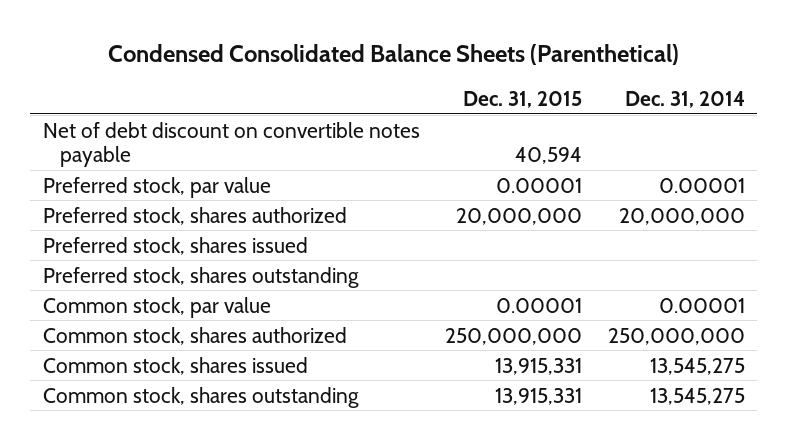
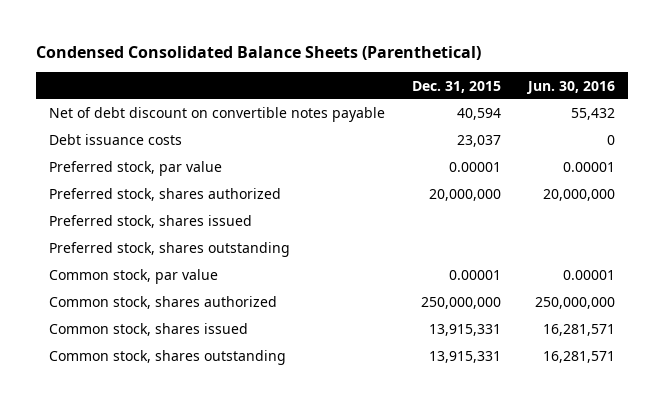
- | Dec. 31, 2015 | Dec. 31, 2014
+ | Dec. 31, 2015 | Jun. 30, 2016
+ Debt issuance costs | 23,037 | 0

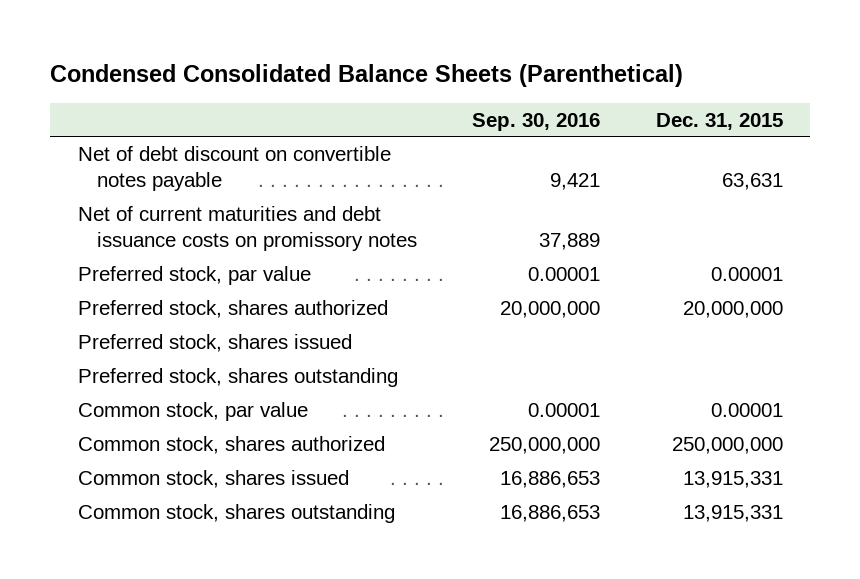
- | Dec. 31, 2015 | Jun. 30, 2016
+ | Sep. 30, 2016 | Dec. 31, 2015
- Net of debt discount on convertible notes payable | 40,594 | 55,432
- Debt issuance costs | 23,037 | 0
+ Net of debt discount on convertible notes payable | 9,421 | 63,631
+ Net of current maturities and debt issuance costs on promissory notes | 37,889 |

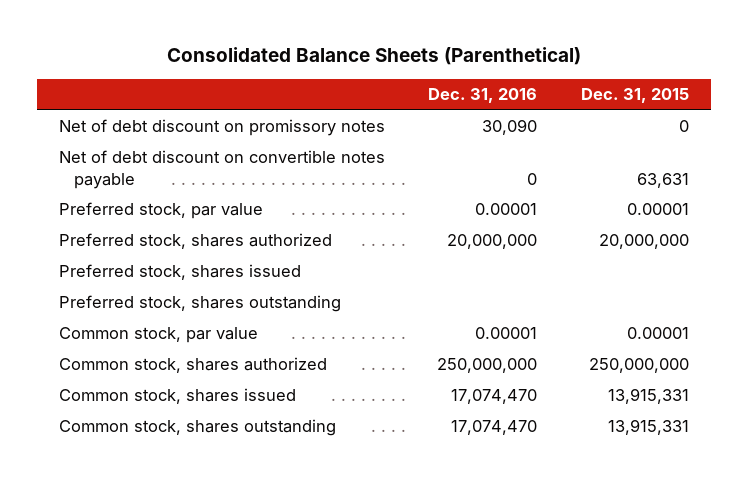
- Condensed Consolidated Balance Sheets (Parenthetical)
+ Consolidated Balance Sheets (Parenthetical)
- | Sep. 30, 2016 | Dec. 31, 2015
+ | Dec. 31, 2016 | Dec. 31, 2015
+ Net of debt discount on promissory notes | 30,090 | 0
- Net of current maturities and debt issuance costs on promissory notes | 37,889 |

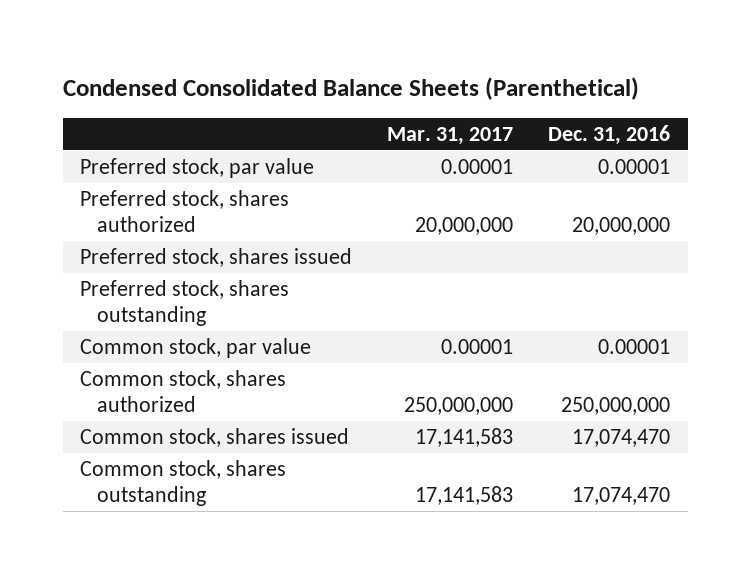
- Consolidated Balance Sheets (Parenthetical)
+ Condensed Consolidated Balance Sheets (Parenthetical)
- | Dec. 31, 2016 | Dec. 31, 2015
+ | Mar. 31, 2017 | Dec. 31, 2016
- Net of debt discount on promissory notes | 30,090 | 0
- Net of debt discount on convertible notes payable | 0 | 63,631

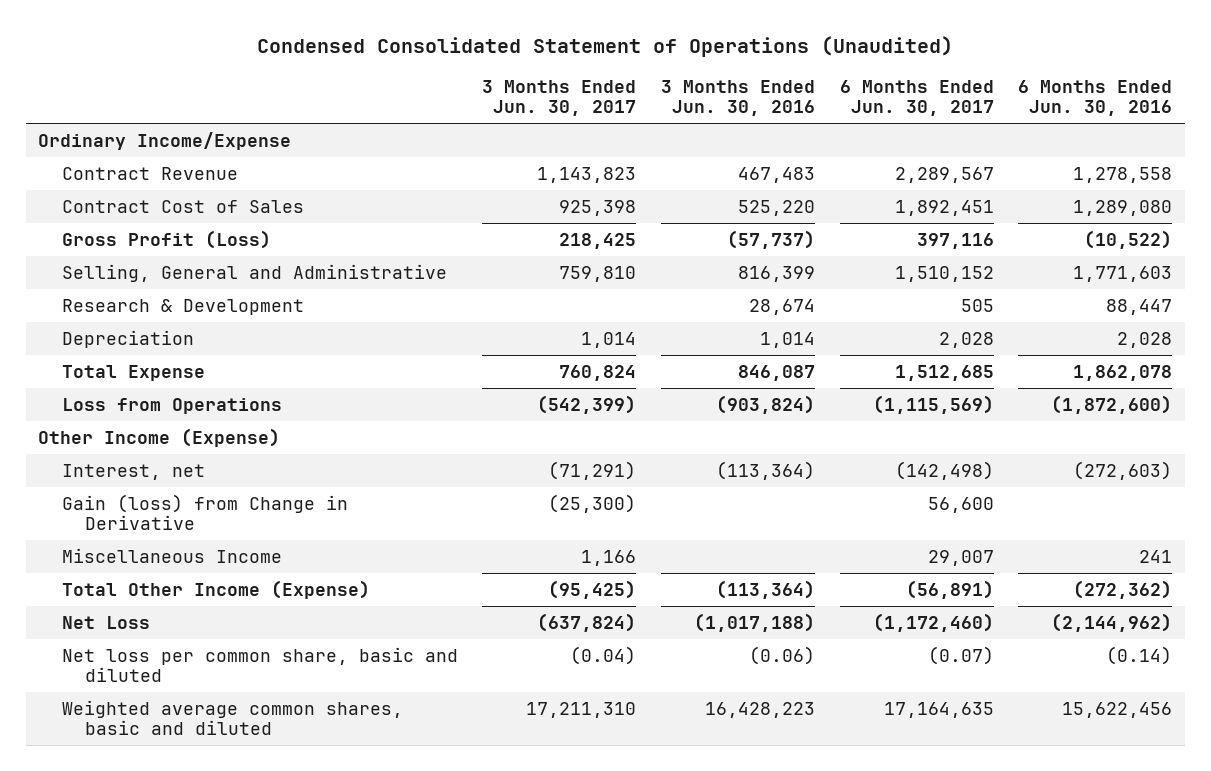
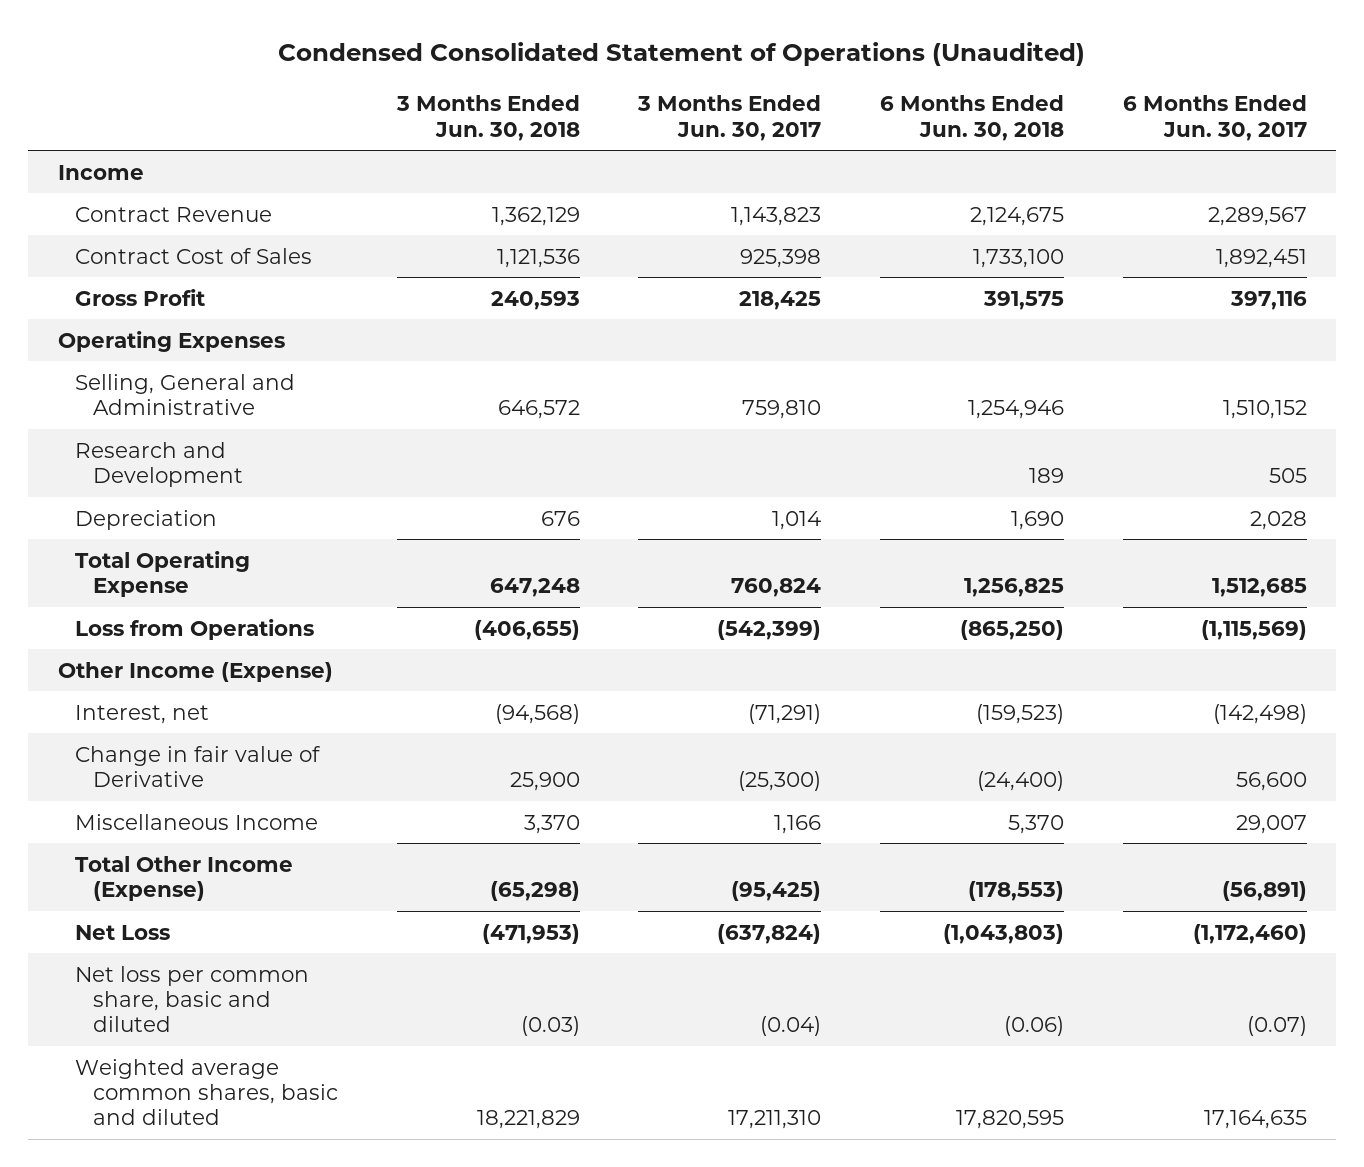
- | 3 Months Ended Jun. 30, 2017 | 3 Months Ended Jun. 30, 2016 | 6 Months Ended Jun. 30, 2017 | 6 Months Ended Jun. 30, 2016
+ | 3 Months Ended Jun. 30, 2018 | 3 Months Ended Jun. 30, 2017 | 6 Months Ended Jun. 30, 2018 | 6 Months Ended Jun. 30, 2017
- Ordinary Income/Expense
+ Income
- Gross Profit (Loss) | 218,425 | (57,737) | 397,116 | (10,522)
+ Gross Profit | 240,593 | 218,425 | 391,575 | 397,116
+ Operating Expenses
- Research & Development | | 28,674 | 505 | 88,447
+ Research and Development | | | 189 | 505
- Total Expense | 760,824 | 846,087 | 1,512,685 | 1,862,078
+ Total Operating Expense | 647,248 | 760,824 | 1,256,825 | 1,512,685
- Gain (loss) from Change in Derivative | (25,300) | | 56,600 |
+ Change in fair value of Derivative | 25,900 | (25,300) | (24,400) | 56,600

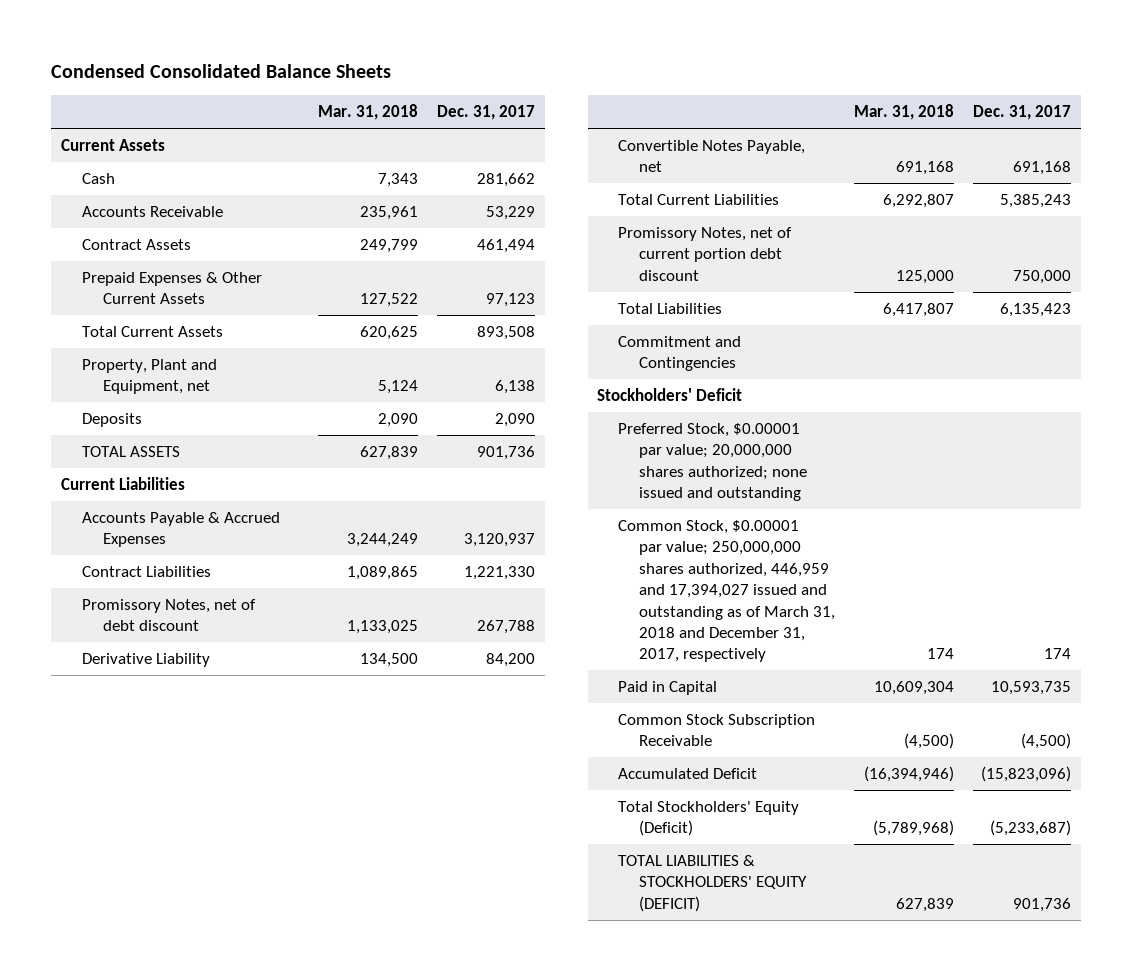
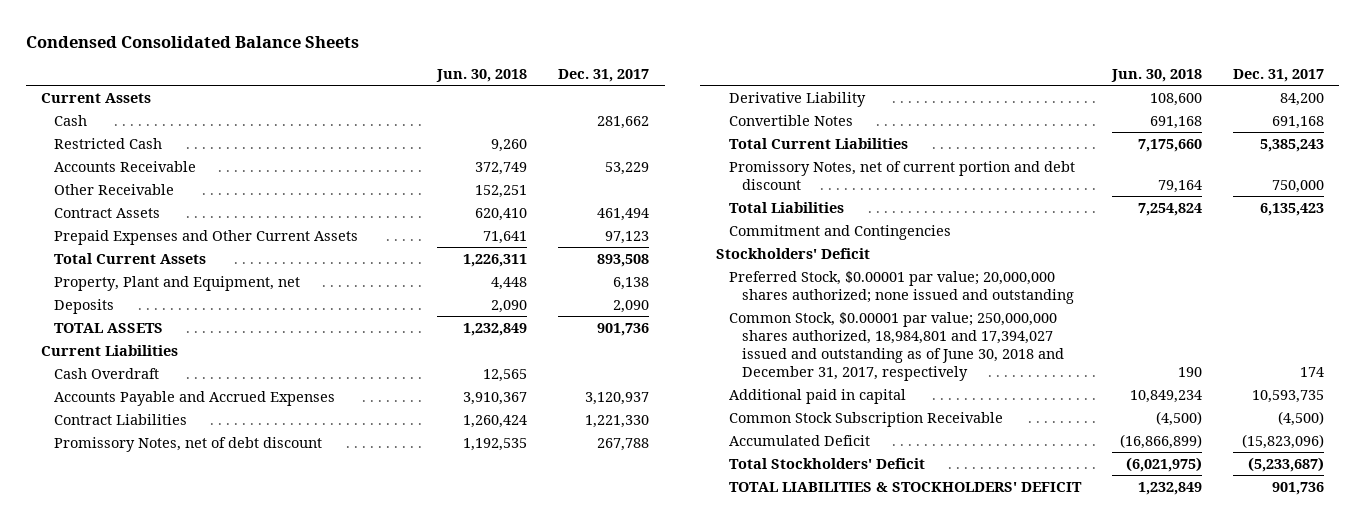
- | Mar. 31, 2018 | Dec. 31, 2017
+ | Jun. 30, 2018 | Dec. 31, 2017
+ Restricted Cash | 9,260 |
+ Other Receivable | 152,251 |
- Prepaid Expenses & Other Current Assets | 127,522 | 97,123
+ Prepaid Expenses and Other Current Assets | 71,641 | 97,123
- Accounts Payable & Accrued Expenses | 3,244,249 | 3,120,937
+ Cash Overdraft | 12,565 |
+ Accounts Payable and Accrued Expenses | 3,910,367 | 3,120,937
- Convertible Notes Payable, net | 691,168 | 691,168
+ Convertible Notes | 691,168 | 691,168
- Promissory Notes, net of current portion debt discount | 125,000 | 750,000
+ Promissory Notes, net of current portion and debt discount | 79,164 | 750,000
- Common Stock, $0.00001 par value; 250,000,000 shares authorized, 446,959 and 17,394,027 issued and outstanding as of March 31, 2018 and December 31, 2017, respectively | 174 | 174
- Paid in Capital | 10,609,304 | 10,593,735
+ Common Stock, $0.00001 par value; 250,000,000 shares authorized, 18,984,801 and 17,394,027 issued and outstanding as of June 30, 2018 and December 31, 2017, respectively | 190 | 174
+ Additional paid in capital | 10,849,234 | 10,593,735
- Total Stockholders' Equity (Deficit) | (5,789,968) | (5,233,687)
- TOTAL LIABILITIES & STOCKHOLDERS' EQUITY (DEFICIT) | 627,839 | 901,736
+ Total Stockholders' Deficit | (6,021,975) | (5,233,687)
+ TOTAL LIABILITIES & STOCKHOLDERS' DEFICIT | 1,232,849 | 901,736

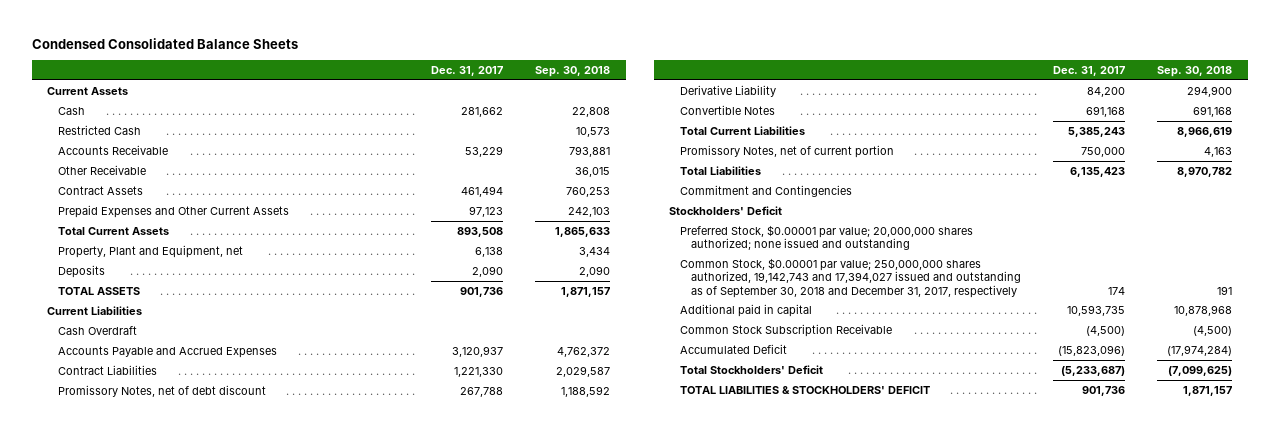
- | Jun. 30, 2018 | Dec. 31, 2017
+ | Dec. 31, 2017 | Sep. 30, 2018
- Promissory Notes, net of current portion and debt discount | 79,164 | 750,000
+ Promissory Notes, net of current portion | 750,000 | 4,163
- Common Stock, $0.00001 par value; 250,000,000 shares authorized, 18,984,801 and 17,394,027 issued and outstanding as of June 30, 2018 and December 31, 2017, respectively | 190 | 174
+ Common Stock, $0.00001 par value; 250,000,000 shares authorized, 19,142,743 and 17,394,027 issued and outstanding as of September 30, 2018 and December 31, 2017, respectively | 174 | 191

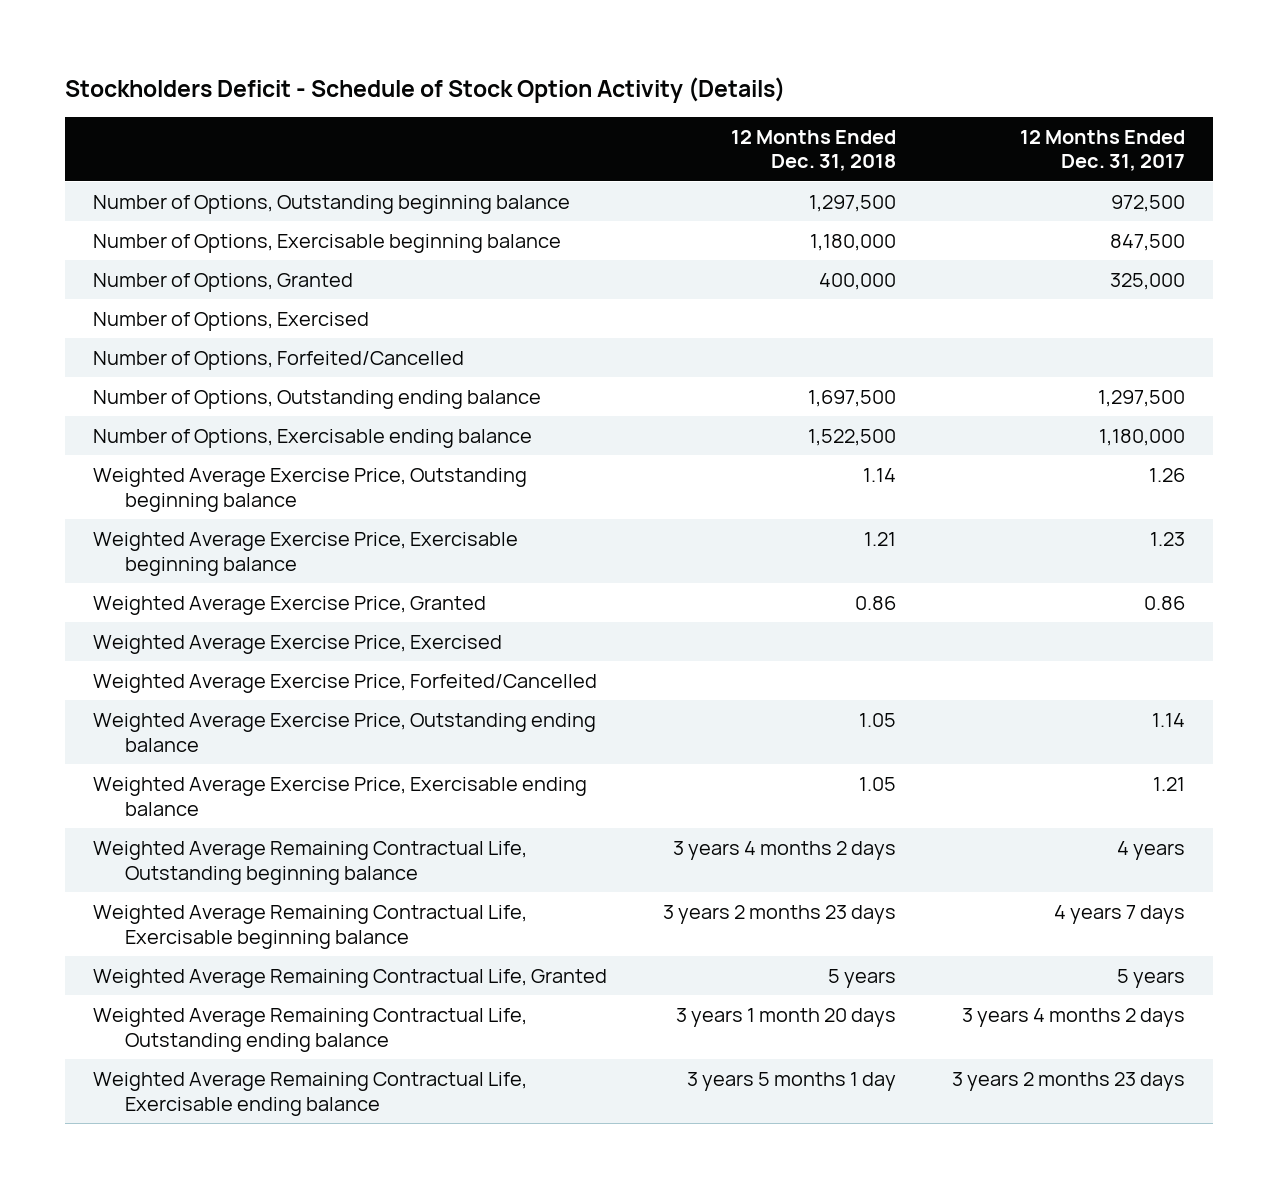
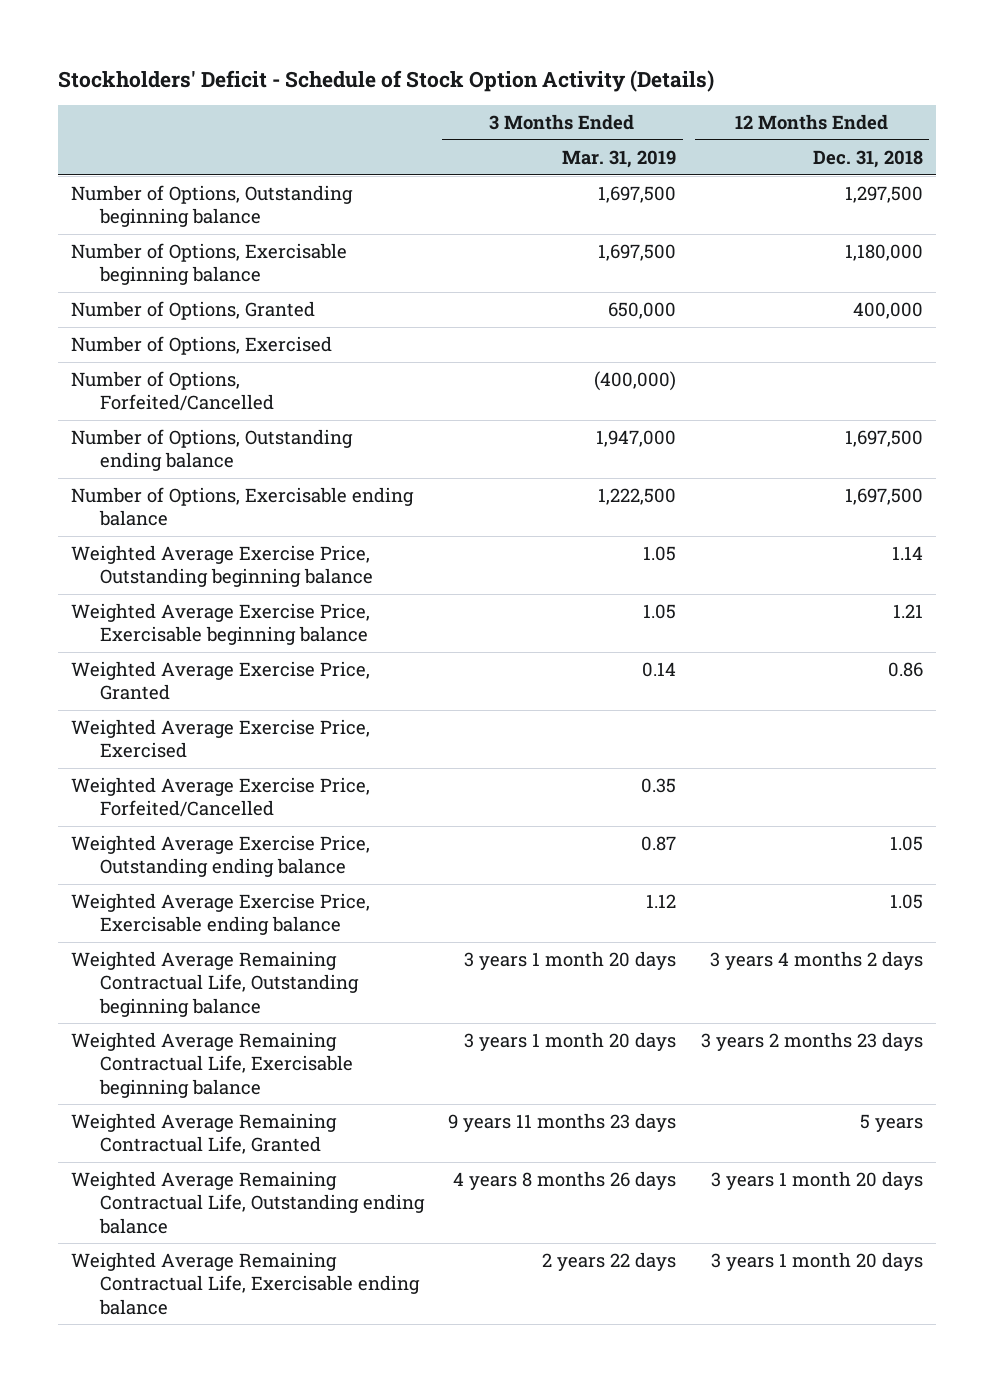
- Stockholders Deficit - Schedule of Stock Option Activity (Details)
+ Stockholders' Deficit - Schedule of Stock Option Activity (Details)
- | 12 Months Ended Dec. 31, 2018 | 12 Months Ended Dec. 31, 2017
+ | 3 Months Ended Mar. 31, 2019 | 12 Months Ended Dec. 31, 2018
- Number of Options, Exercisable ending balance | 1,522,500 | 1,180,000
+ Number of Options, Exercisable ending balance | 1,222,500 | 1,697,500
- Weighted Average Remaining Contractual Life, Exercisable ending balance | 3 years 5 months 1 day | 3 years 2 months 23 days
+ Weighted Average Remaining Contractual Life, Exercisable ending balance | 2 years 22 days | 3 years 1 month 20 days

